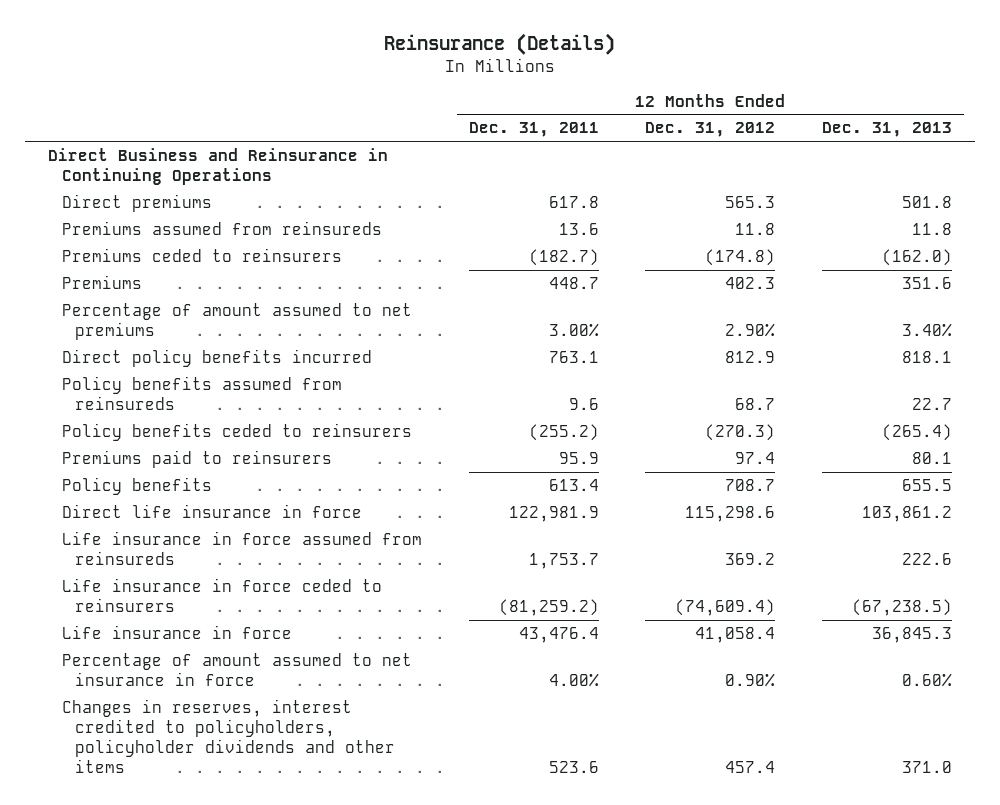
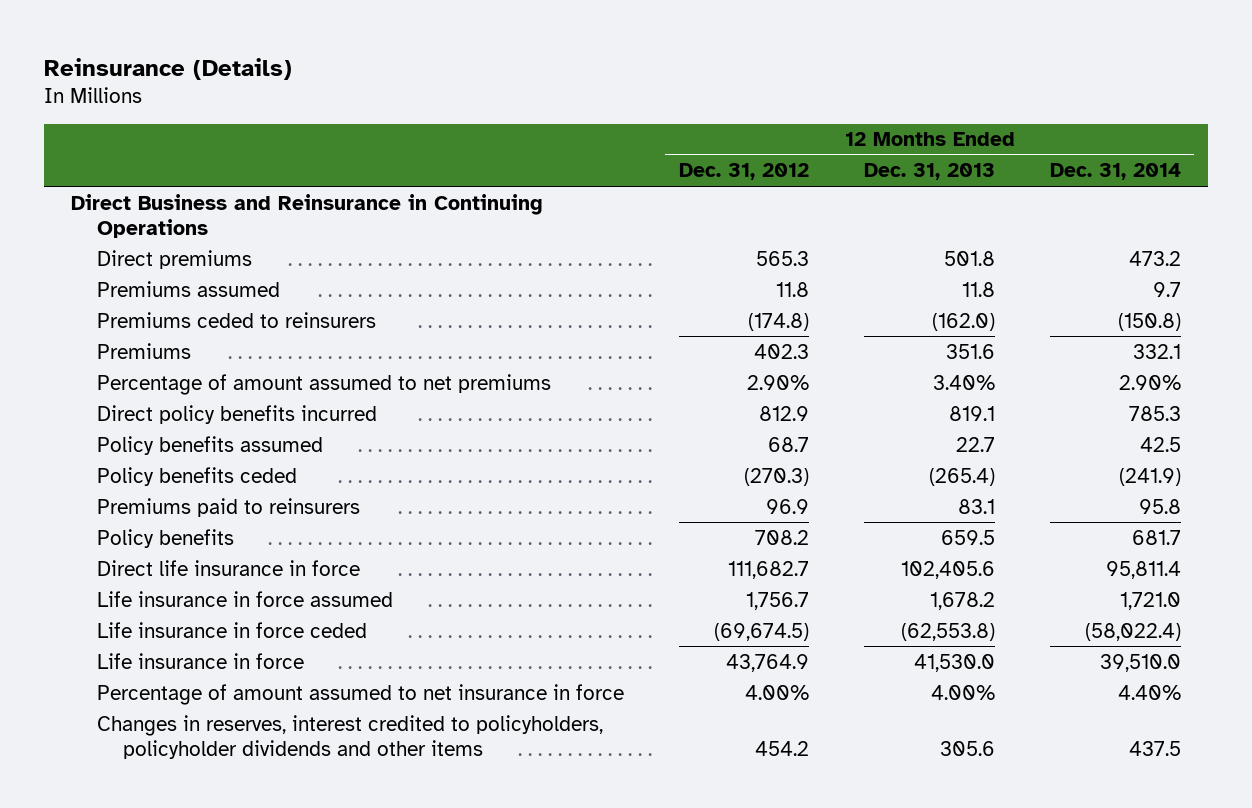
- | 12 Months Ended Dec. 31, 2011 | 12 Months Ended Dec. 31, 2012 | 12 Months Ended Dec. 31, 2013
+ | 12 Months Ended Dec. 31, 2012 | 12 Months Ended Dec. 31, 2013 | 12 Months Ended Dec. 31, 2014
- Premiums assumed from reinsureds | 13.6 | 11.8 | 11.8
+ Premiums assumed | 11.8 | 11.8 | 9.7
- Direct policy benefits incurred | 763.1 | 812.9 | 818.1
- Policy benefits assumed from reinsureds | 9.6 | 68.7 | 22.7
- Policy benefits ceded to reinsurers | (255.2) | (270.3) | (265.4)
- Premiums paid to reinsurers | 95.9 | 97.4 | 80.1
- Policy benefits | 613.4 | 708.7 | 655.5
- Direct life insurance in force | 122,981.9 | 115,298.6 | 103,861.2
- Life insurance in force assumed from reinsureds | 1,753.7 | 369.2 | 222.6
- Life insurance in force ceded to reinsurers | (81,259.2) | (74,609.4) | (67,238.5)
- Life insurance in force | 43,476.4 | 41,058.4 | 36,845.3
- Percentage of amount assumed to net insurance in force | 4.00% | 0.90% | 0.60%
- Changes in reserves, interest credited to policyholders, policyholder dividends and other items | 523.6 | 457.4 | 371.0
+ Direct policy benefits incurred | 812.9 | 819.1 | 785.3
+ Policy benefits assumed | 68.7 | 22.7 | 42.5
+ Policy benefits ceded | (270.3) | (265.4) | (241.9)
+ Premiums paid to reinsurers | 96.9 | 83.1 | 95.8
+ Policy benefits | 708.2 | 659.5 | 681.7
+ Direct life insurance in force | 111,682.7 | 102,405.6 | 95,811.4
+ Life insurance in force assumed | 1,756.7 | 1,678.2 | 1,721.0
+ Life insurance in force ceded | (69,674.5) | (62,553.8) | (58,022.4)
+ Life insurance in force | 43,764.9 | 41,530.0 | 39,510.0
+ Percentage of amount assumed to net insurance in force | 4.00% | 4.00% | 4.40%
+ Changes in reserves, interest credited to policyholders, policyholder dividends and other items | 454.2 | 305.6 | 437.5

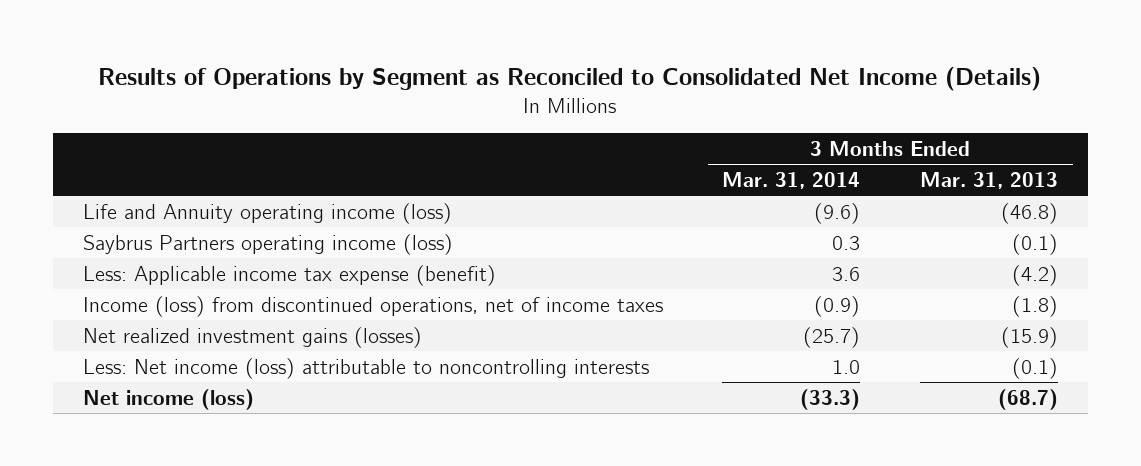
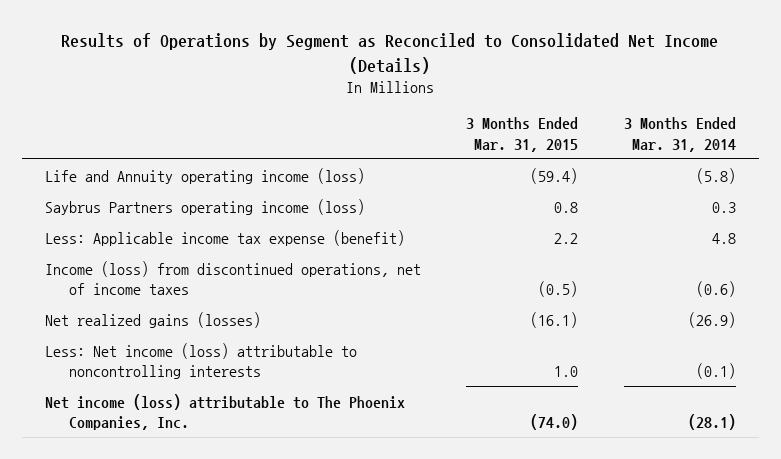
- | 3 Months Ended Mar. 31, 2014 | 3 Months Ended Mar. 31, 2013
+ | 3 Months Ended Mar. 31, 2015 | 3 Months Ended Mar. 31, 2014
- Life and Annuity operating income (loss) | (9.6) | (46.8)
+ Life and Annuity operating income (loss) | (59.4) | (5.8)
- Less: Applicable income tax expense (benefit) | 3.6 | (4.2)
- Income (loss) from discontinued operations, net of income taxes | (0.9) | (1.8)
- Net realized investment gains (losses) | (25.7) | (15.9)
- Less: Net income (loss) attributable to noncontrolling interests | 1.0 | (0.1)
- Net income (loss) | (33.3) | (68.7)
+ Less: Applicable income tax expense (benefit) | 2.2 | 4.8
+ Income (loss) from discontinued operations, net of income taxes | (0.5) | (0.6)
+ Net realized gains (losses) | (16.1) | (26.9)
+ Less: Net income (loss) attributable to noncontrolling interests | 1.0 | (0.1)
+ Net income (loss) attributable to The Phoenix Companies, Inc. | (74.0) | (28.1)

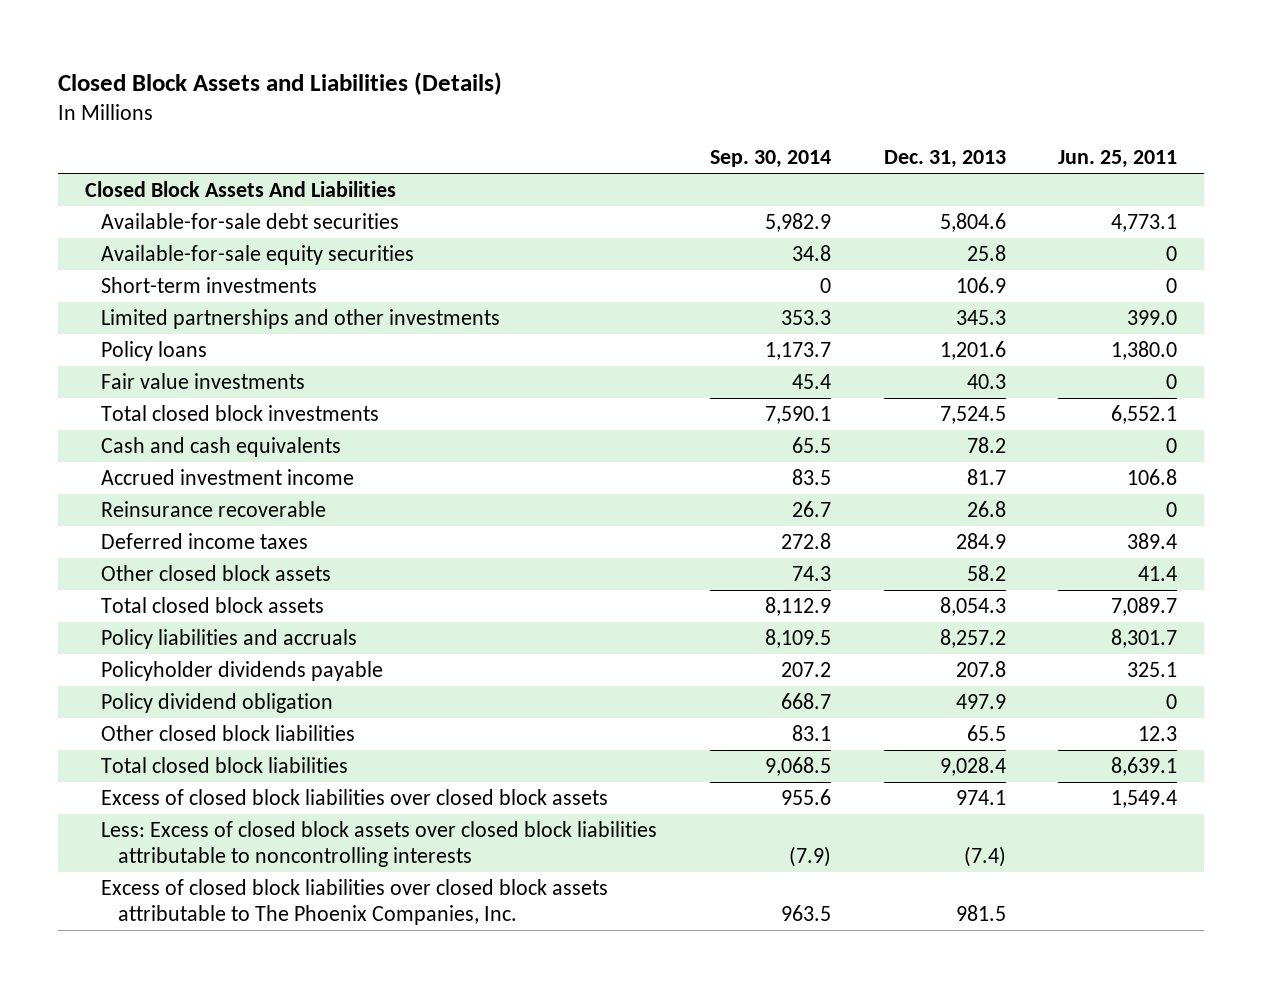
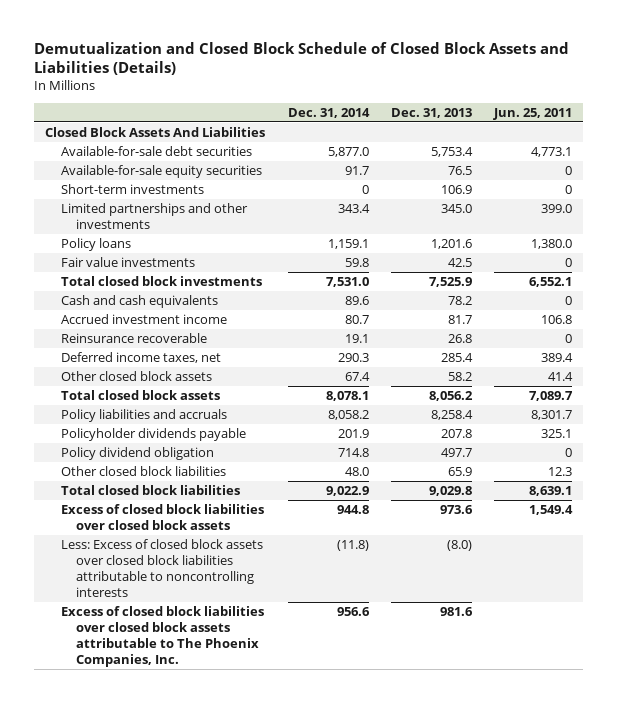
- Closed Block Assets and Liabilities (Details)
+ Demutualization and Closed Block Schedule of Closed Block Assets and Liabilities (Details)
- | Sep. 30, 2014 | Dec. 31, 2013 | Jun. 25, 2011
+ | Dec. 31, 2014 | Dec. 31, 2013 | Jun. 25, 2011
- Available-for-sale debt securities | 5,982.9 | 5,804.6 | 4,773.1
- Available-for-sale equity securities | 34.8 | 25.8 | 0
+ Available-for-sale debt securities | 5,877.0 | 5,753.4 | 4,773.1
+ Available-for-sale equity securities | 91.7 | 76.5 | 0
- Limited partnerships and other investments | 353.3 | 345.3 | 399.0
+ Limited partnerships and other investments | 343.4 | 345.0 | 399.0
- Fair value investments | 45.4 | 40.3 | 0
- Total closed block investments | 7,590.1 | 7,524.5 | 6,552.1
+ Fair value investments | 59.8 | 42.5 | 0
+ Total closed block investments | 7,531.0 | 7,525.9 | 6,552.1
- Deferred income taxes | 272.8 | 284.9 | 389.4
+ Deferred income taxes, net | 290.3 | 285.4 | 389.4
- Total closed block assets | 8,112.9 | 8,054.3 | 7,089.7
- Policy liabilities and accruals | 8,109.5 | 8,257.2 | 8,301.7
+ Total closed block assets | 8,078.1 | 8,056.2 | 7,089.7
+ Policy liabilities and accruals | 8,058.2 | 8,258.4 | 8,301.7
- Policy dividend obligation | 668.7 | 497.9 | 0
- Other closed block liabilities | 83.1 | 65.5 | 12.3
- Total closed block liabilities | 9,068.5 | 9,028.4 | 8,639.1
- Excess of closed block liabilities over closed block assets | 955.6 | 974.1 | 1,549.4
- Less: Excess of closed block assets over closed block liabilities attributable to noncontrolling interests | (7.9) | (7.4) |
- Excess of closed block liabilities over closed block assets attributable to The Phoenix Companies, Inc. | 963.5 | 981.5 |
+ Policy dividend obligation | 714.8 | 497.7 | 0
+ Other closed block liabilities | 48.0 | 65.9 | 12.3
+ Total closed block liabilities | 9,022.9 | 9,029.8 | 8,639.1
+ Excess of closed block liabilities over closed block assets | 944.8 | 973.6 | 1,549.4
+ Less: Excess of closed block assets over closed block liabilities attributable to noncontrolling interests | (11.8) | (8.0) |
+ Excess of closed block liabilities over closed block assets attributable to The Phoenix Companies, Inc. | 956.6 | 981.6 |

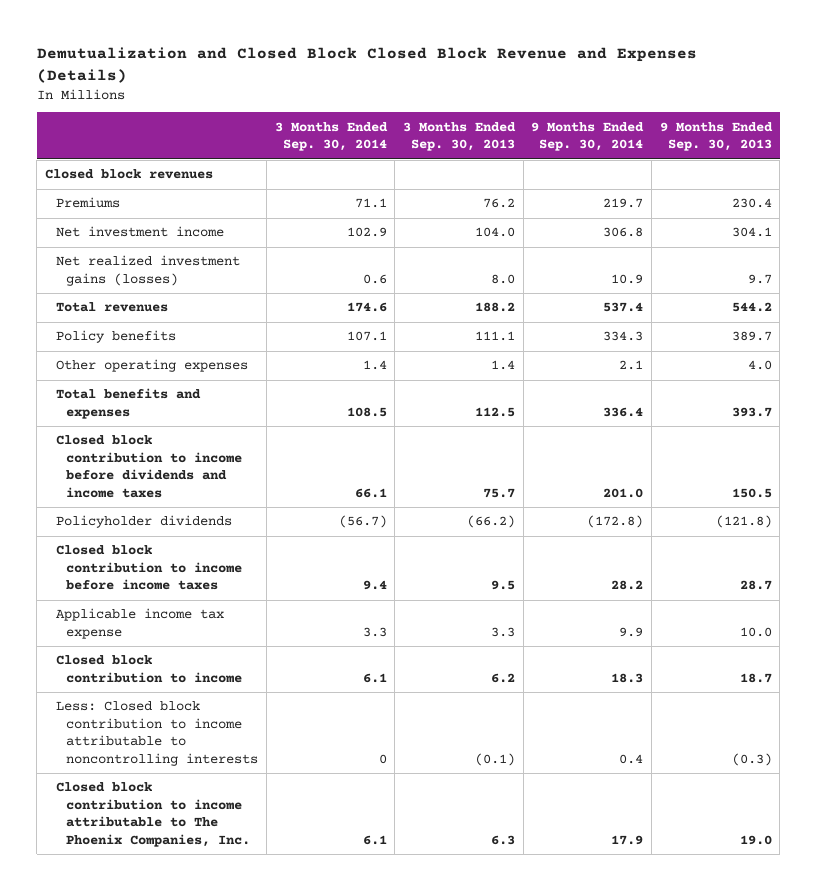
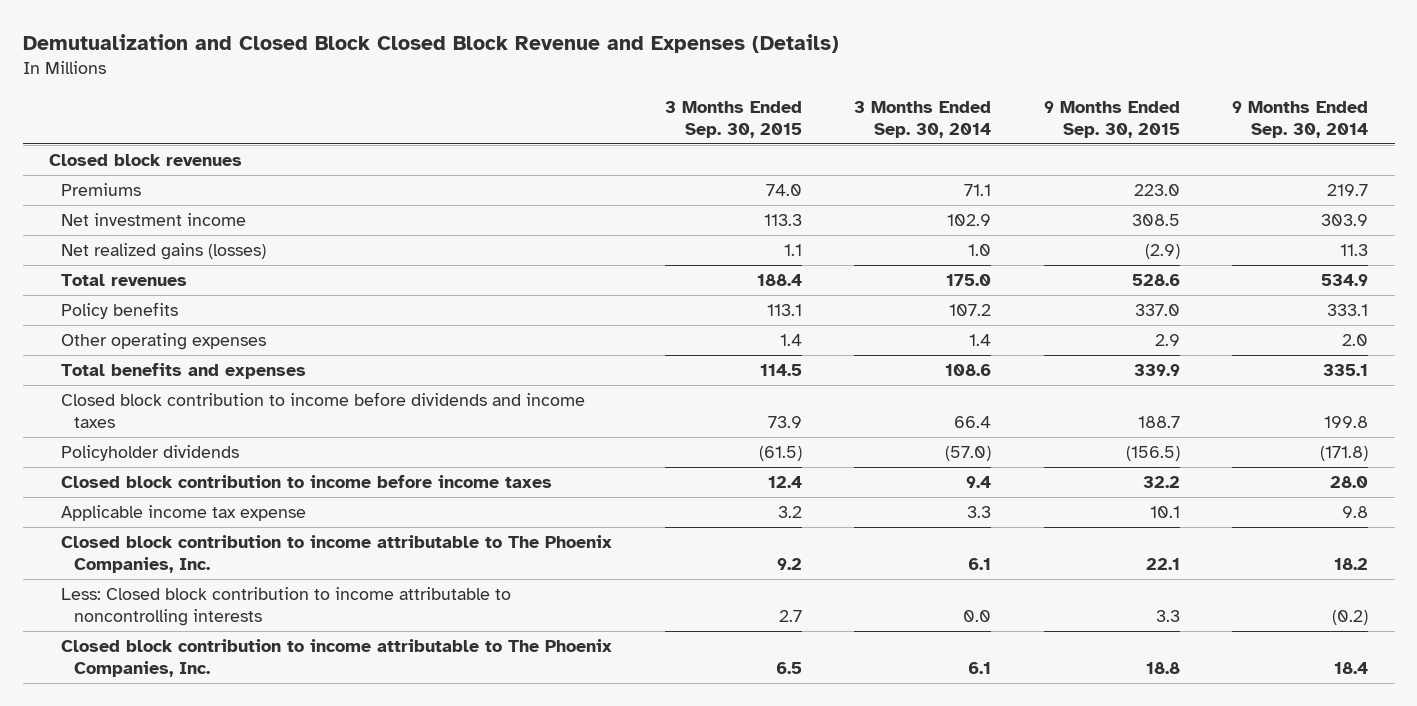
- | 3 Months Ended Sep. 30, 2014 | 3 Months Ended Sep. 30, 2013 | 9 Months Ended Sep. 30, 2014 | 9 Months Ended Sep. 30, 2013
+ | 3 Months Ended Sep. 30, 2015 | 3 Months Ended Sep. 30, 2014 | 9 Months Ended Sep. 30, 2015 | 9 Months Ended Sep. 30, 2014
- Net investment income | 102.9 | 104.0 | 306.8 | 304.1
- Net realized investment gains (losses) | 0.6 | 8.0 | 10.9 | 9.7
- Total revenues | 174.6 | 188.2 | 537.4 | 544.2
- Policy benefits | 107.1 | 111.1 | 334.3 | 389.7
- Other operating expenses | 1.4 | 1.4 | 2.1 | 4.0
- Total benefits and expenses | 108.5 | 112.5 | 336.4 | 393.7
- Closed block contribution to income before dividends and income taxes | 66.1 | 75.7 | 201.0 | 150.5
- Policyholder dividends | (56.7) | (66.2) | (172.8) | (121.8)
- Closed block contribution to income before income taxes | 9.4 | 9.5 | 28.2 | 28.7
- Applicable income tax expense | 3.3 | 3.3 | 9.9 | 10.0
- Closed block contribution to income | 6.1 | 6.2 | 18.3 | 18.7
- Less: Closed block contribution to income attributable to noncontrolling interests | 0 | (0.1) | 0.4 | (0.3)
- Closed block contribution to income attributable to The Phoenix Companies, Inc. | 6.1 | 6.3 | 17.9 | 19.0
+ Net investment income | 113.3 | 102.9 | 308.5 | 303.9
+ Net realized gains (losses) | 1.1 | 1.0 | (2.9) | 11.3
+ Total revenues | 188.4 | 175.0 | 528.6 | 534.9
+ Policy benefits | 113.1 | 107.2 | 337.0 | 333.1
+ Other operating expenses | 1.4 | 1.4 | 2.9 | 2.0
+ Total benefits and expenses | 114.5 | 108.6 | 339.9 | 335.1
+ Closed block contribution to income before dividends and income taxes | 73.9 | 66.4 | 188.7 | 199.8
+ Policyholder dividends | (61.5) | (57.0) | (156.5) | (171.8)
+ Closed block contribution to income before income taxes | 12.4 | 9.4 | 32.2 | 28.0
+ Applicable income tax expense | 3.2 | 3.3 | 10.1 | 9.8
+ Closed block contribution to income attributable to The Phoenix Companies, Inc. | 9.2 | 6.1 | 22.1 | 18.2
+ Less: Closed block contribution to income attributable to noncontrolling interests | 2.7 | 0.0 | 3.3 | (0.2)
+ Closed block contribution to income attributable to The Phoenix Companies, Inc. | 6.5 | 6.1 | 18.8 | 18.4

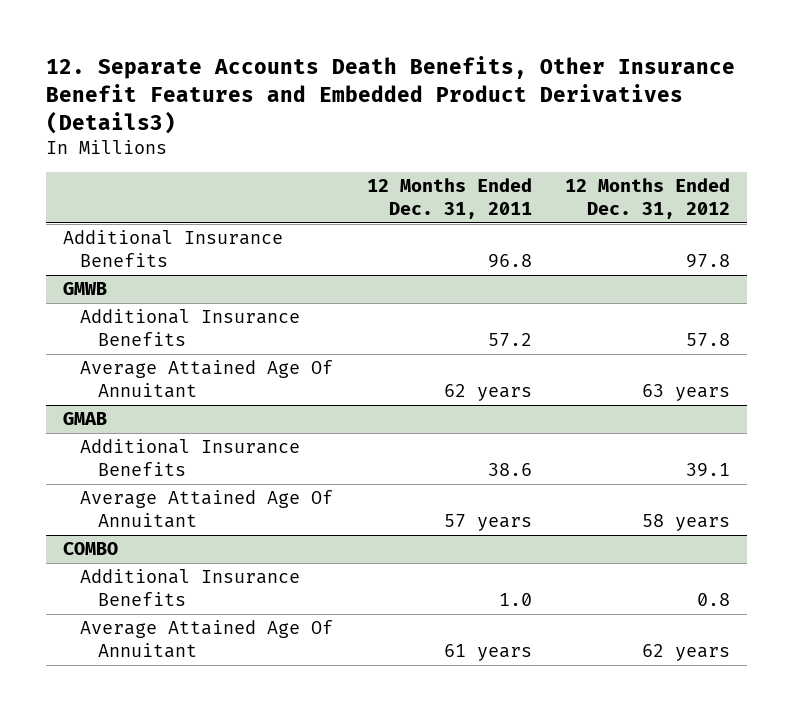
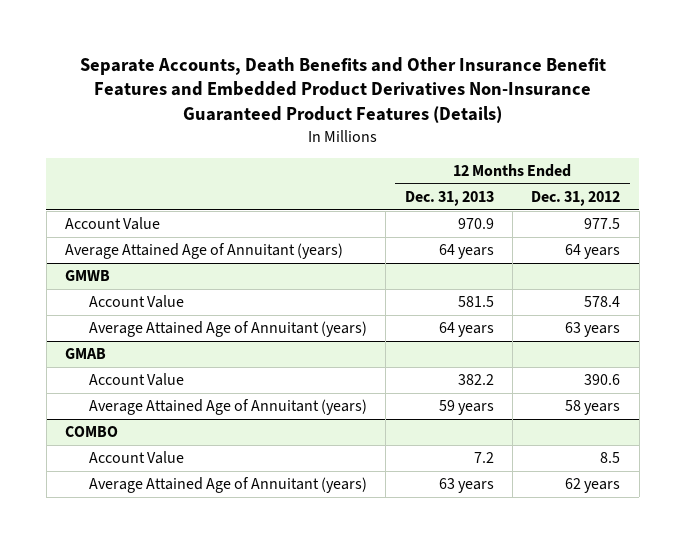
- 12. Separate Accounts Death Benefits, Other Insurance Benefit Features and Embedded Product Derivatives (Details3)
+ Separate Accounts, Death Benefits and Other Insurance Benefit Features and Embedded Product Derivatives Non-Insurance Guaranteed Product Features (Details)
- | 12 Months Ended Dec. 31, 2011 | 12 Months Ended Dec. 31, 2012
+ | 12 Months Ended Dec. 31, 2013 | 12 Months Ended Dec. 31, 2012
- Additional Insurance Benefits | 96.8 | 97.8
+ Account Value | 970.9 | 977.5
+ Average Attained Age of Annuitant (years) | 64 years | 64 years
@ GMWB
- Additional Insurance Benefits | 57.2 | 57.8
- Average Attained Age Of Annuitant | 62 years | 63 years
+ Account Value | 581.5 | 578.4
+ Average Attained Age of Annuitant (years) | 64 years | 63 years
@ GMAB
- Additional Insurance Benefits | 38.6 | 39.1
- Average Attained Age Of Annuitant | 57 years | 58 years
+ Account Value | 382.2 | 390.6
+ Average Attained Age of Annuitant (years) | 59 years | 58 years
@ COMBO
- Additional Insurance Benefits | 1.0 | 0.8
- Average Attained Age Of Annuitant | 61 years | 62 years
+ Account Value | 7.2 | 8.5
+ Average Attained Age of Annuitant (years) | 63 years | 62 years

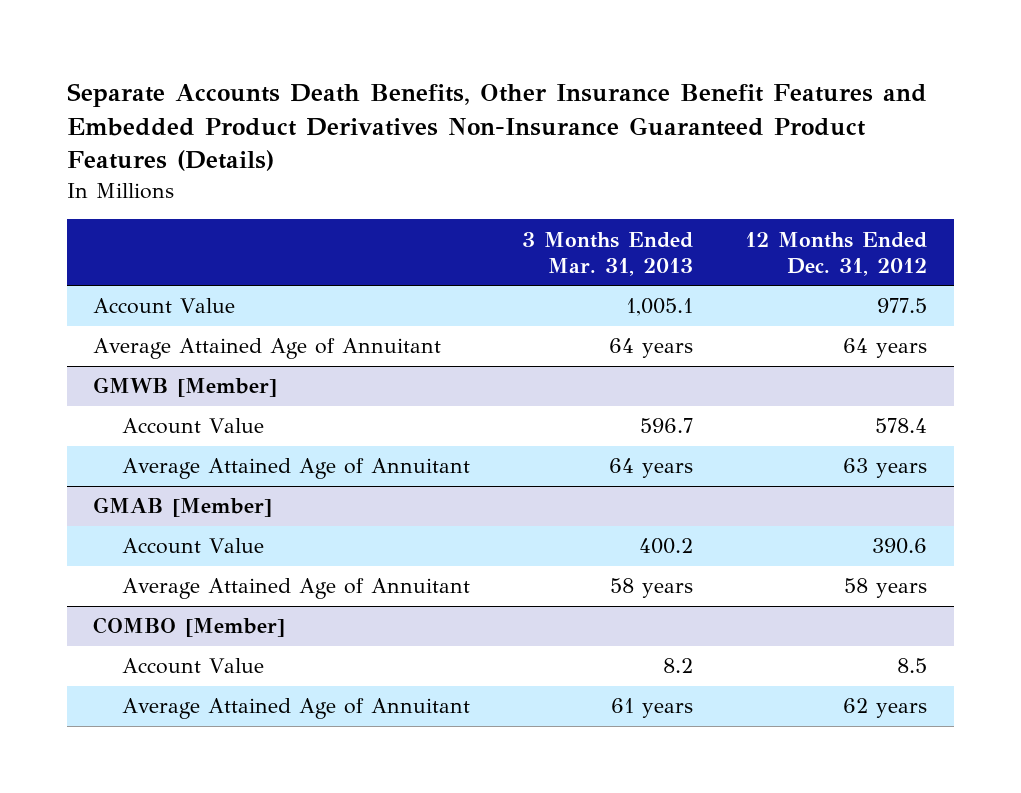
- Separate Accounts, Death Benefits and Other Insurance Benefit Features and Embedded Product Derivatives Non-Insurance Guaranteed Product Features (Details)
+ Separate Accounts Death Benefits, Other Insurance Benefit Features and Embedded Product Derivatives Non-Insurance Guaranteed Product Features (Details)
- | 12 Months Ended Dec. 31, 2013 | 12 Months Ended Dec. 31, 2012
+ | 3 Months Ended Mar. 31, 2013 | 12 Months Ended Dec. 31, 2012
- Average Attained Age of Annuitant (years) | 64 years | 64 years
- GMWB
+ Average Attained Age of Annuitant | 64 years | 64 years
+ GMWB [Member]
- Average Attained Age of Annuitant (years) | 64 years | 63 years
- GMAB
+ Average Attained Age of Annuitant | 64 years | 63 years
+ GMAB [Member]
- Average Attained Age of Annuitant (years) | 59 years | 58 years
- COMBO
+ Average Attained Age of Annuitant | 58 years | 58 years
+ COMBO [Member]
- Average Attained Age of Annuitant (years) | 63 years | 62 years
+ Average Attained Age of Annuitant | 61 years | 62 years

